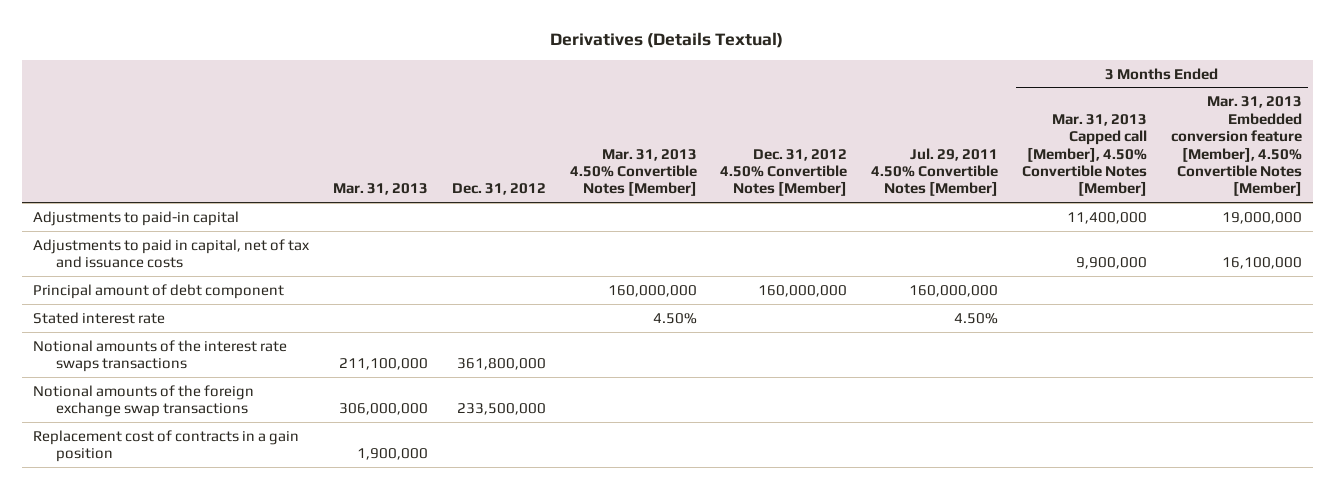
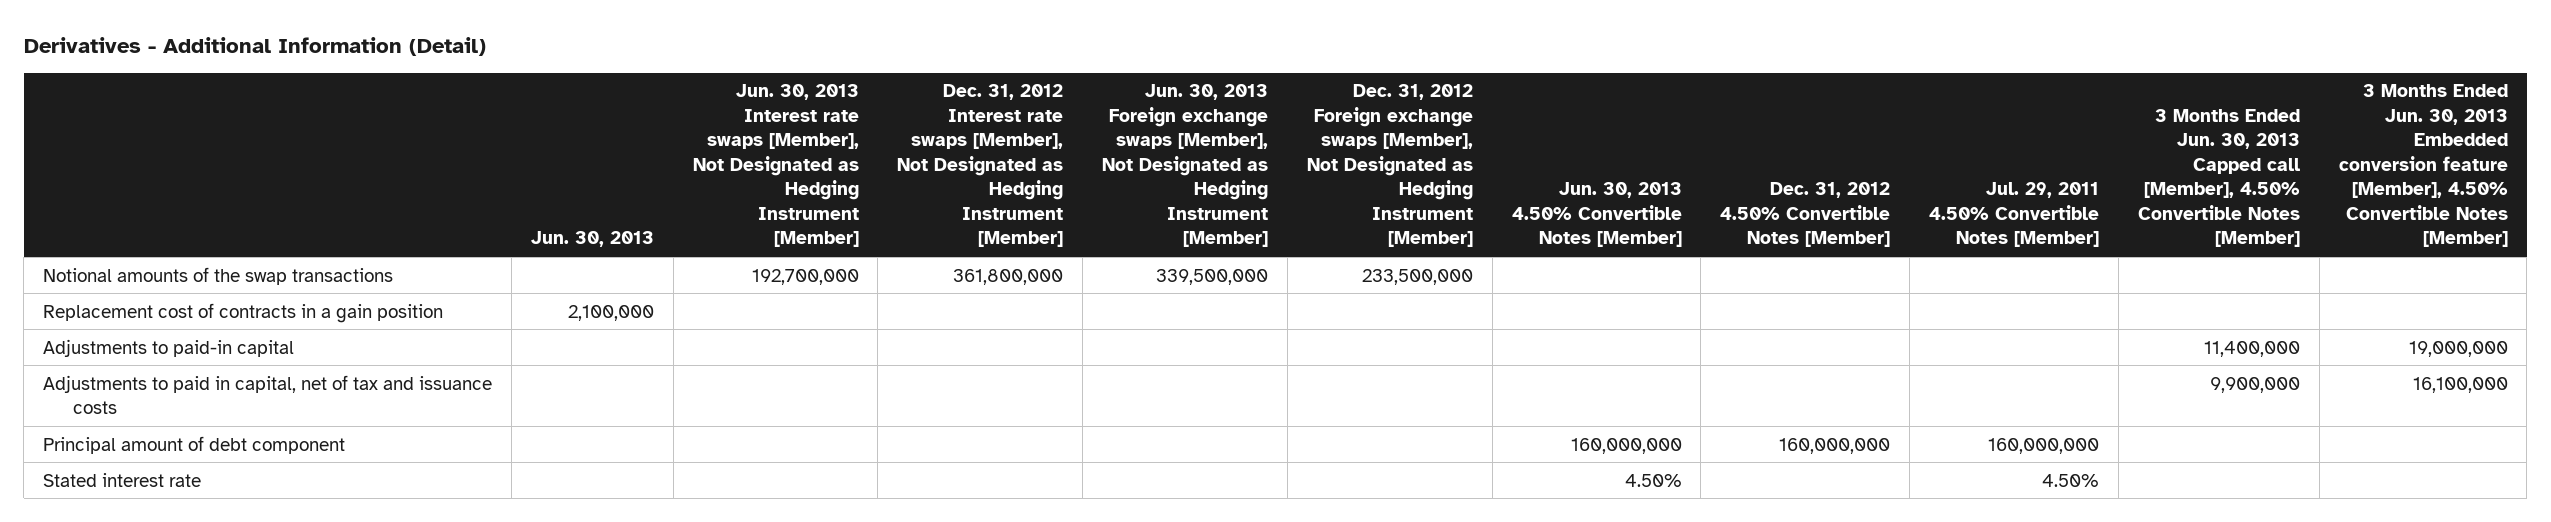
- Derivatives (Details Textual)
+ Derivatives - Additional Information (Detail)
- | Mar. 31, 2013 | Dec. 31, 2012 | Mar. 31, 2013 4.50% Convertible Notes [Member] | Dec. 31, 2012 4.50% Convertible Notes [Member] | Jul. 29, 2011 4.50% Convertible Notes [Member] | 3 Months Ended Mar. 31, 2013 Capped call [Member], 4.50% Convertible Notes [Member] | 3 Months Ended Mar. 31, 2013 Embedded conversion feature [Member], 4.50% Convertible Notes [Member]
+ | Jun. 30, 2013 | Jun. 30, 2013 Interest rate swaps [Member], Not Designated as Hedging Instrument [Member] | Dec. 31, 2012 Interest rate swaps [Member], Not Designated as Hedging Instrument [Member] | Jun. 30, 2013 Foreign exchange swaps [Member], Not Designated as Hedging Instrument [Member] | Dec. 31, 2012 Foreign exchange swaps [Member], Not Designated as Hedging Instrument [Member] | Jun. 30, 2013 4.50% Convertible Notes [Member] | Dec. 31, 2012 4.50% Convertible Notes [Member] | Jul. 29, 2011 4.50% Convertible Notes [Member] | 3 Months Ended Jun. 30, 2013 Capped call [Member], 4.50% Convertible Notes [Member] | 3 Months Ended Jun. 30, 2013 Embedded conversion feature [Member], 4.50% Convertible Notes [Member]
+ Notional amounts of the swap transactions | | 192,700,000 | 361,800,000 | 339,500,000 | 233,500,000 | | | | |
moved up: Replacement cost of contracts in a gain position | 2,100,000 | | | | | | | | |
- Notional amounts of the interest rate swaps transactions | 211,100,000 | 361,800,000 | | | | |
- Notional amounts of the foreign exchange swap transactions | 306,000,000 | 233,500,000 | | | | |

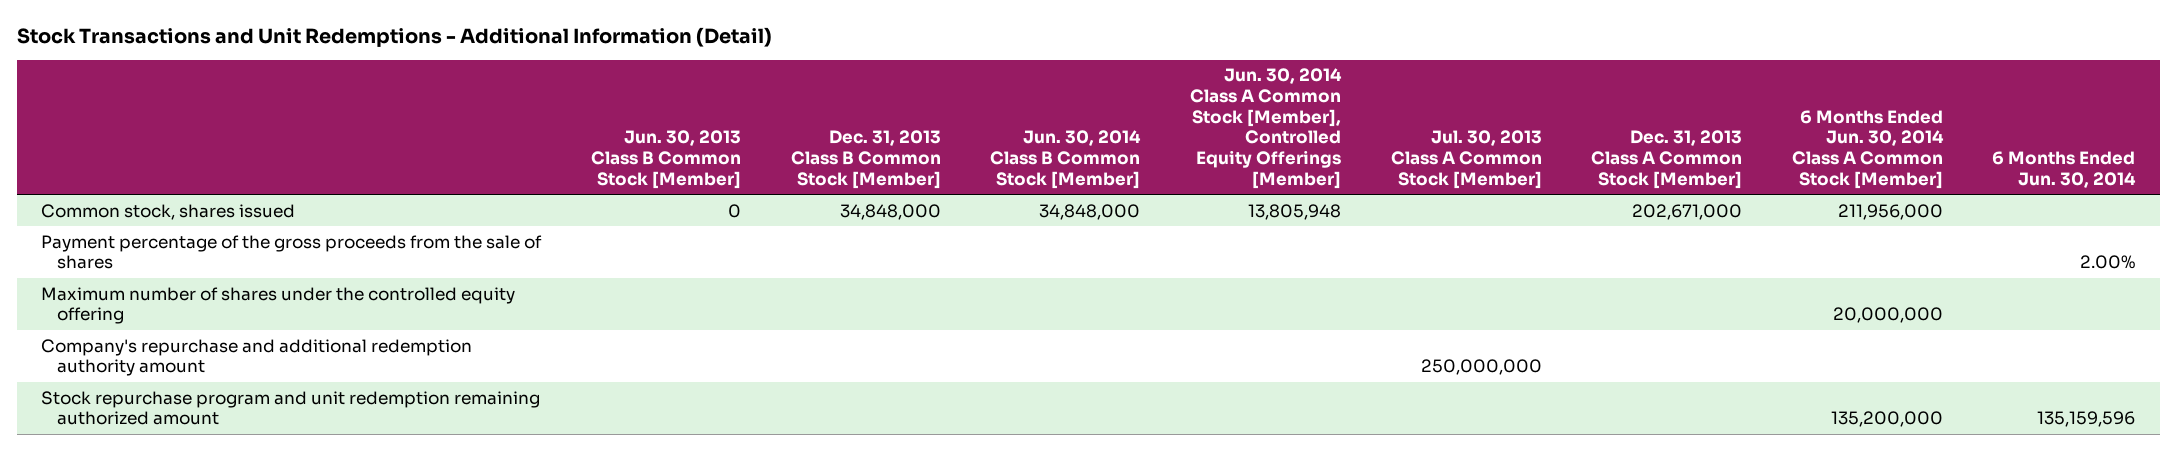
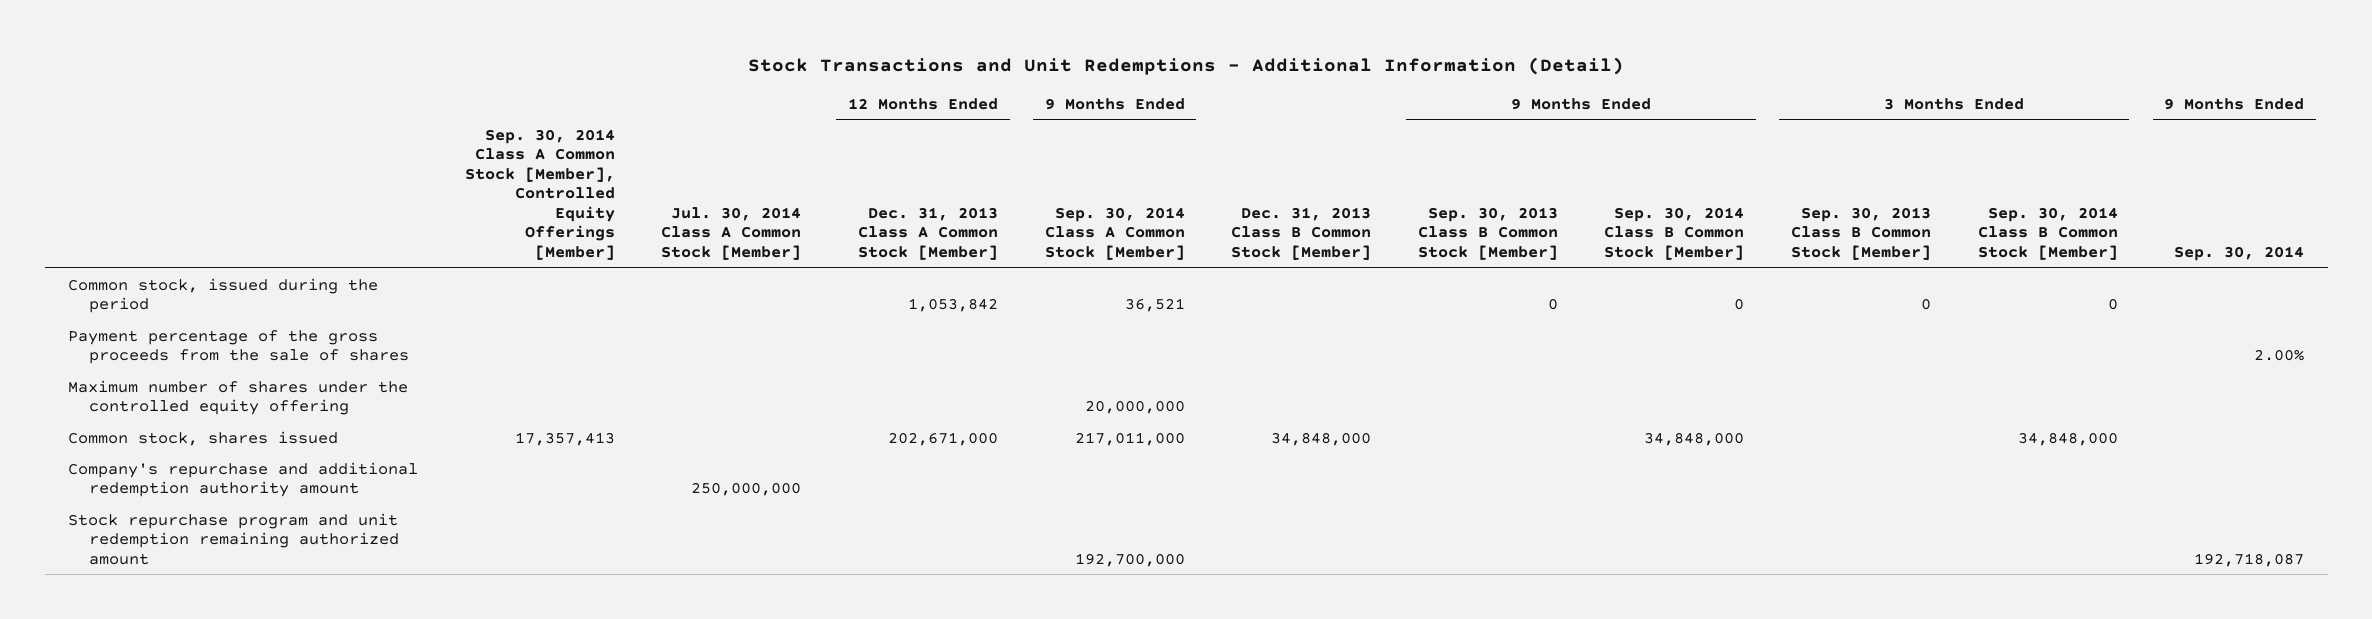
- | Jun. 30, 2013 Class B Common Stock [Member] | Dec. 31, 2013 Class B Common Stock [Member] | Jun. 30, 2014 Class B Common Stock [Member] | Jun. 30, 2014 Class A Common Stock [Member], Controlled Equity Offerings [Member] | Jul. 30, 2013 Class A Common Stock [Member] | Dec. 31, 2013 Class A Common Stock [Member] | 6 Months Ended Jun. 30, 2014 Class A Common Stock [Member] | 6 Months Ended Jun. 30, 2014
+ | Sep. 30, 2014 Class A Common Stock [Member], Controlled Equity Offerings [Member] | Jul. 30, 2014 Class A Common Stock [Member] | 12 Months Ended Dec. 31, 2013 Class A Common Stock [Member] | 9 Months Ended Sep. 30, 2014 Class A Common Stock [Member] | Dec. 31, 2013 Class B Common Stock [Member] | 9 Months Ended Sep. 30, 2013 Class B Common Stock [Member] | 9 Months Ended Sep. 30, 2014 Class B Common Stock [Member] | 3 Months Ended Sep. 30, 2013 Class B Common Stock [Member] | 3 Months Ended Sep. 30, 2014 Class B Common Stock [Member] | 9 Months Ended Sep. 30, 2014
+ Common stock, issued during the period | | | 1,053,842 | 36,521 | | 0 | 0 | 0 | 0 |
moved down: Common stock, shares issued | 17,357,413 | | 202,671,000 | 217,011,000 | 34,848,000 | | 34,848,000 | | 34,848,000 |

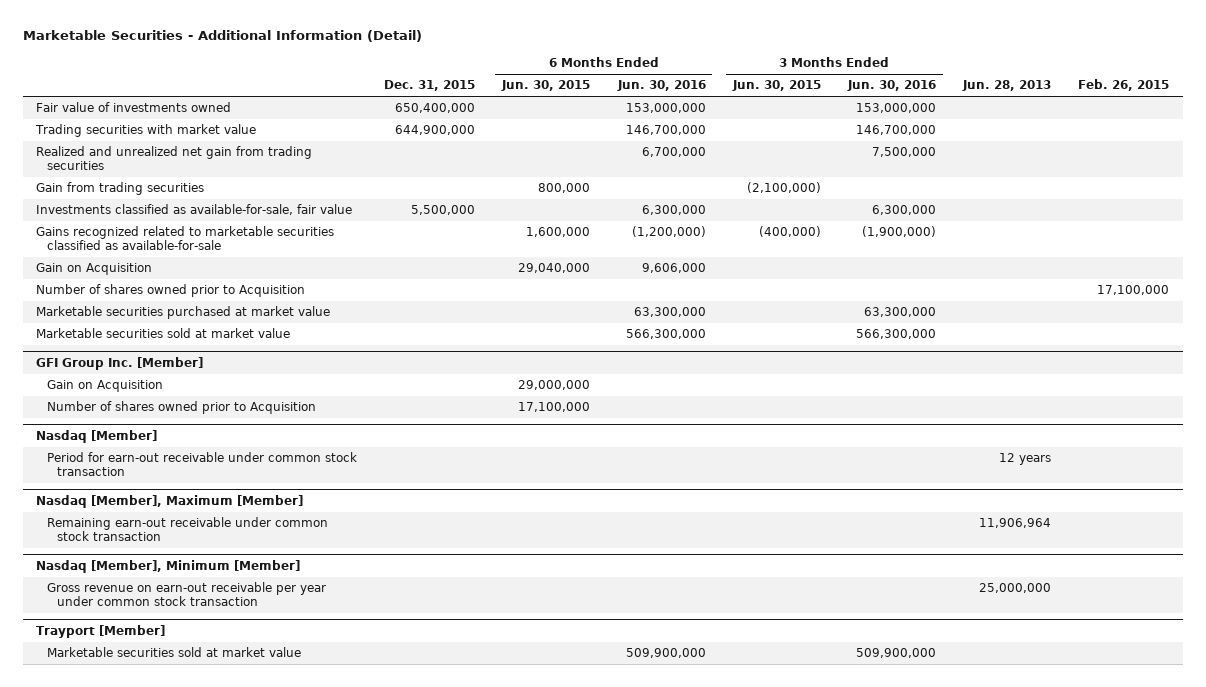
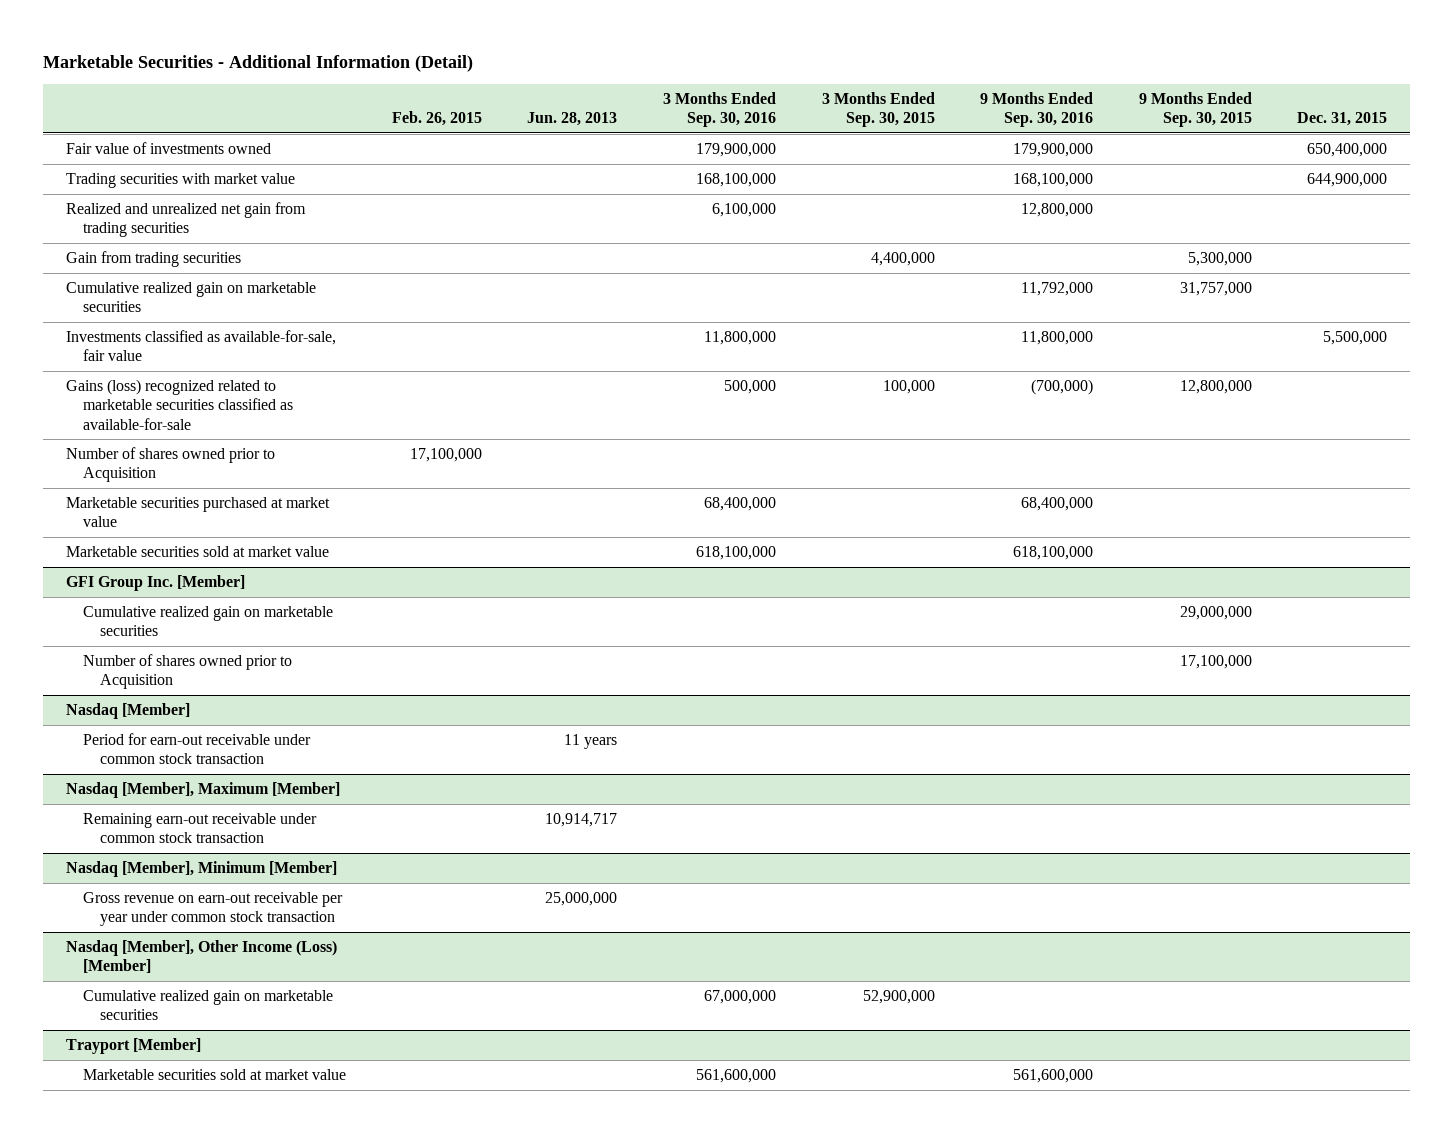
- | Dec. 31, 2015 | 6 Months Ended Jun. 30, 2015 | 6 Months Ended Jun. 30, 2016 | 3 Months Ended Jun. 30, 2015 | 3 Months Ended Jun. 30, 2016 | Jun. 28, 2013 | Feb. 26, 2015
+ | Feb. 26, 2015 | Jun. 28, 2013 | 3 Months Ended Sep. 30, 2016 | 3 Months Ended Sep. 30, 2015 | 9 Months Ended Sep. 30, 2016 | 9 Months Ended Sep. 30, 2015 | Dec. 31, 2015
+ Cumulative realized gain on marketable securities | | | | | 11,792,000 | 31,757,000 |
- Gains recognized related to marketable securities classified as available-for-sale | | 1,600,000 | (1,200,000) | (400,000) | (1,900,000) | |
- Gain on Acquisition | | 29,040,000 | 9,606,000 | | | |
+ Gains (loss) recognized related to marketable securities classified as available-for-sale | | | 500,000 | 100,000 | (700,000) | 12,800,000 |
@ GFI Group Inc. [Member]
- Gain on Acquisition | | 29,000,000 | | | | |
+ Cumulative realized gain on marketable securities | | | | | | 29,000,000 |
@ Nasdaq [Member]
- Period for earn-out receivable under common stock transaction | | | | | | 12 years |
+ Period for earn-out receivable under common stock transaction | | 11 years | | | | |
@ Nasdaq [Member], Maximum [Member]
- Remaining earn-out receivable under common stock transaction | | | | | | 11,906,964 |
+ Remaining earn-out receivable under common stock transaction | | 10,914,717 | | | | |
+ Nasdaq [Member], Other Income (Loss) [Member]
+ Cumulative realized gain on marketable securities | | | 67,000,000 | 52,900,000 | | |

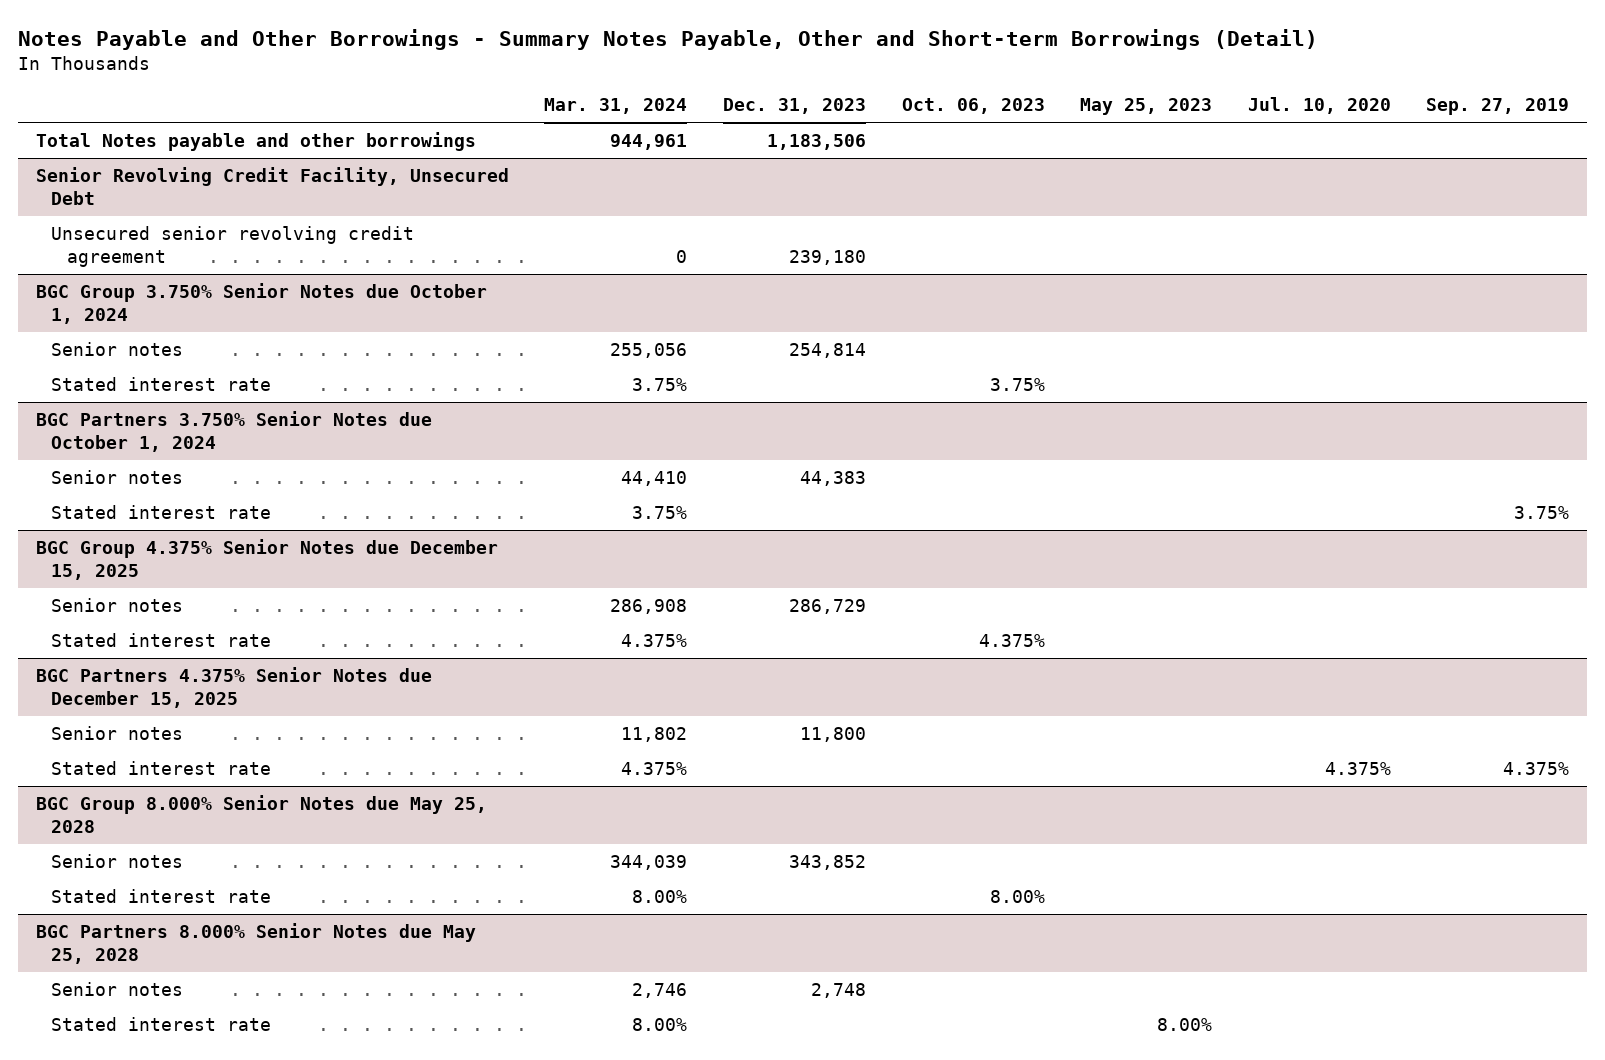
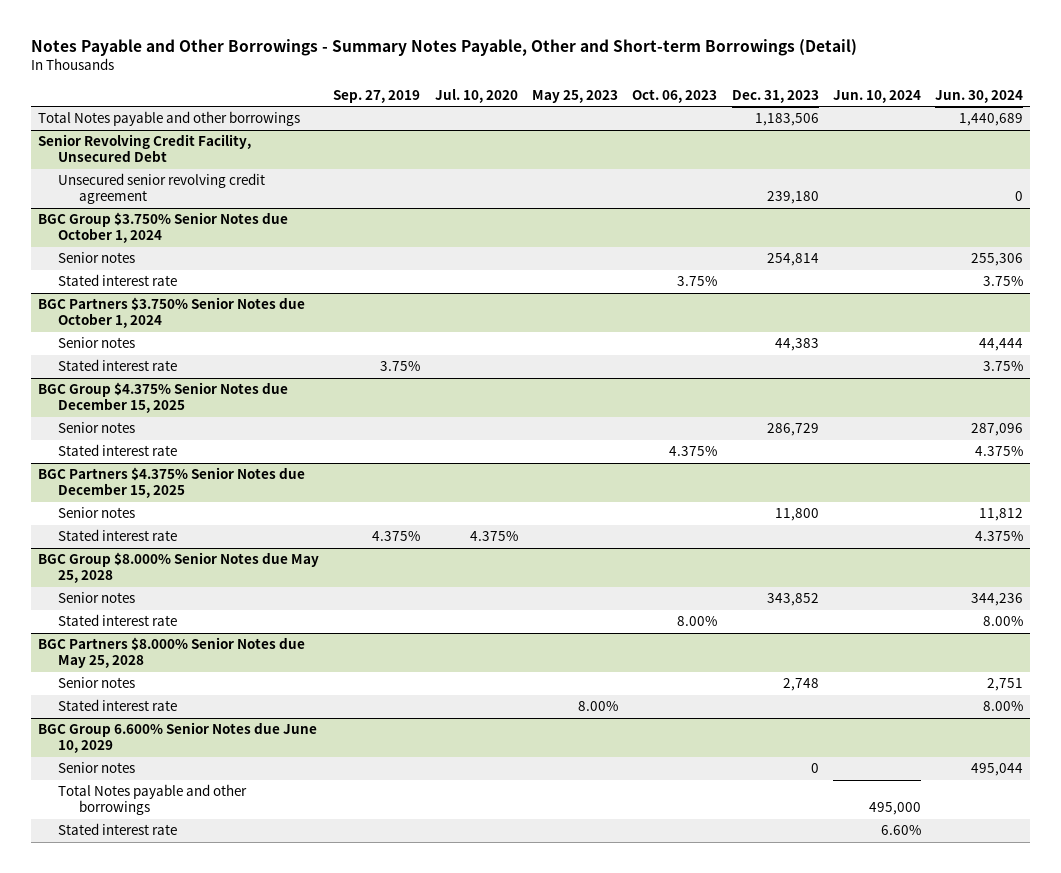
- | Mar. 31, 2024 | Dec. 31, 2023 | Oct. 06, 2023 | May 25, 2023 | Jul. 10, 2020 | Sep. 27, 2019
+ | Sep. 27, 2019 | Jul. 10, 2020 | May 25, 2023 | Oct. 06, 2023 | Dec. 31, 2023 | Jun. 10, 2024 | Jun. 30, 2024
- BGC Group 3.750% Senior Notes due October 1, 2024
+ BGC Group $3.750% Senior Notes due October 1, 2024
- BGC Partners 3.750% Senior Notes due October 1, 2024
+ BGC Partners $3.750% Senior Notes due October 1, 2024
- BGC Group 4.375% Senior Notes due December 15, 2025
+ BGC Group $4.375% Senior Notes due December 15, 2025
- BGC Partners 4.375% Senior Notes due December 15, 2025
+ BGC Partners $4.375% Senior Notes due December 15, 2025
- BGC Group 8.000% Senior Notes due May 25, 2028
+ BGC Group $8.000% Senior Notes due May 25, 2028
- BGC Partners 8.000% Senior Notes due May 25, 2028
+ BGC Partners $8.000% Senior Notes due May 25, 2028
+ BGC Group 6.600% Senior Notes due June 10, 2029
+ Senior notes | | | | | 0 | | 495,044
+ Total Notes payable and other borrowings | | | | | | 495,000 |
+ Stated interest rate | | | | | | 6.60% |

